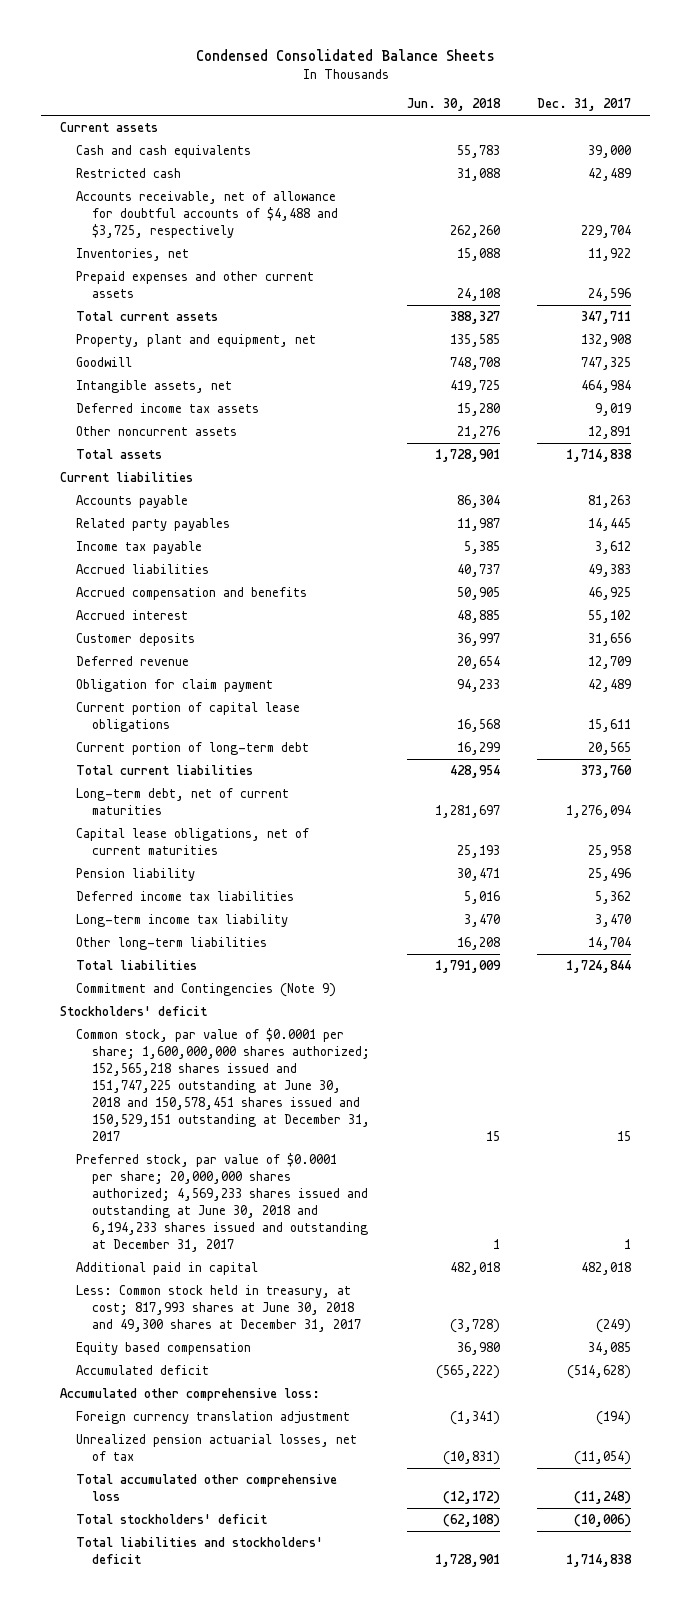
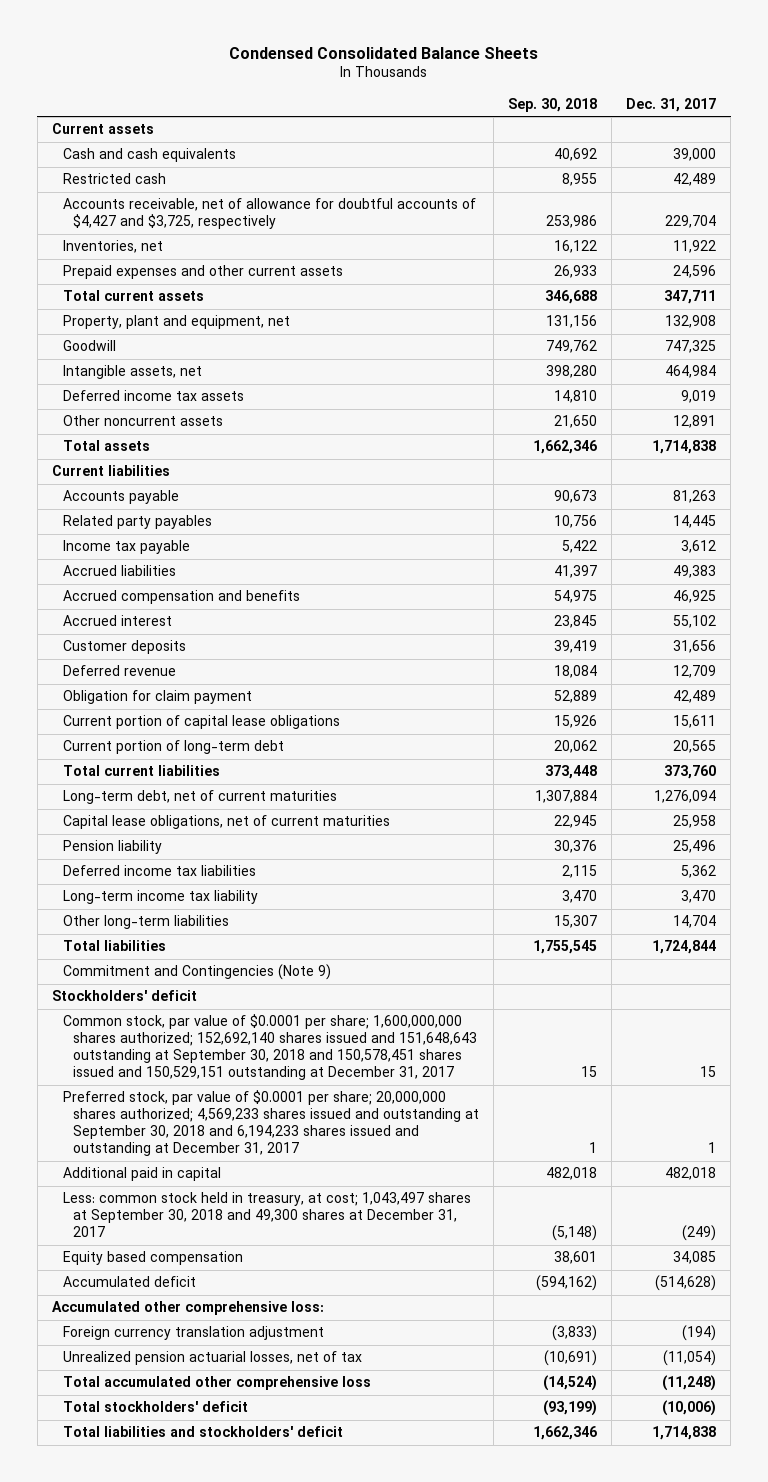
- | Jun. 30, 2018 | Dec. 31, 2017
+ | Sep. 30, 2018 | Dec. 31, 2017
- Accounts receivable, net of allowance for doubtful accounts of $4,488 and $3,725, respectively | 262,260 | 229,704
+ Accounts receivable, net of allowance for doubtful accounts of $4,427 and $3,725, respectively | 253,986 | 229,704
- Common stock, par value of $0.0001 per share; 1,600,000,000 shares authorized; 152,565,218 shares issued and 151,747,225 outstanding at June 30, 2018 and 150,578,451 shares issued and 150,529,151 outstanding at December 31, 2017 | 15 | 15
- Preferred stock, par value of $0.0001 per share; 20,000,000 shares authorized; 4,569,233 shares issued and outstanding at June 30, 2018 and 6,194,233 shares issued and outstanding at December 31, 2017 | 1 | 1
+ Common stock, par value of $0.0001 per share; 1,600,000,000 shares authorized; 152,692,140 shares issued and 151,648,643 outstanding at September 30, 2018 and 150,578,451 shares issued and 150,529,151 outstanding at December 31, 2017 | 15 | 15
+ Preferred stock, par value of $0.0001 per share; 20,000,000 shares authorized; 4,569,233 shares issued and outstanding at September 30, 2018 and 6,194,233 shares issued and outstanding at December 31, 2017 | 1 | 1
- Less: Common stock held in treasury, at cost; 817,993 shares at June 30, 2018 and 49,300 shares at December 31, 2017 | (3,728) | (249)
+ Less: common stock held in treasury, at cost; 1,043,497 shares at September 30, 2018 and 49,300 shares at December 31, 2017 | (5,148) | (249)

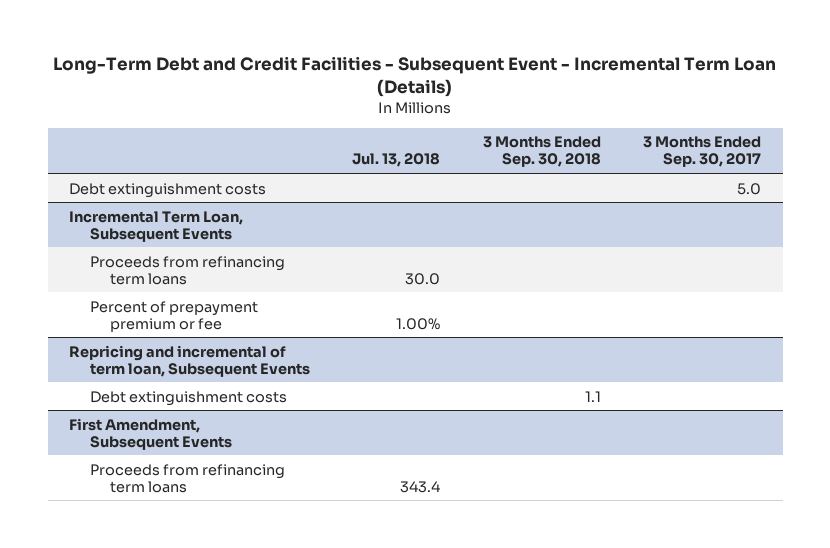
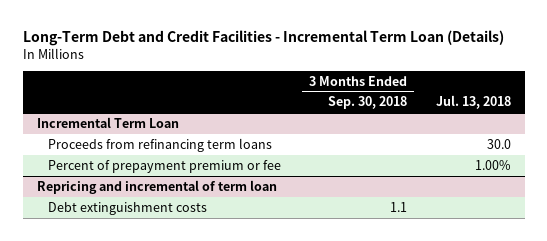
- Long-Term Debt and Credit Facilities - Subsequent Event - Incremental Term Loan (Details)
+ Long-Term Debt and Credit Facilities - Incremental Term Loan (Details)
- | Jul. 13, 2018 | 3 Months Ended Sep. 30, 2018 | 3 Months Ended Sep. 30, 2017
+ | 3 Months Ended Sep. 30, 2018 | Jul. 13, 2018
- Debt extinguishment costs | | | 5.0
- Incremental Term Loan, Subsequent Events
+ Incremental Term Loan
- Repricing and incremental of term loan, Subsequent Events
+ Repricing and incremental of term loan
- First Amendment, Subsequent Events
- Proceeds from refinancing term loans | 343.4 | |

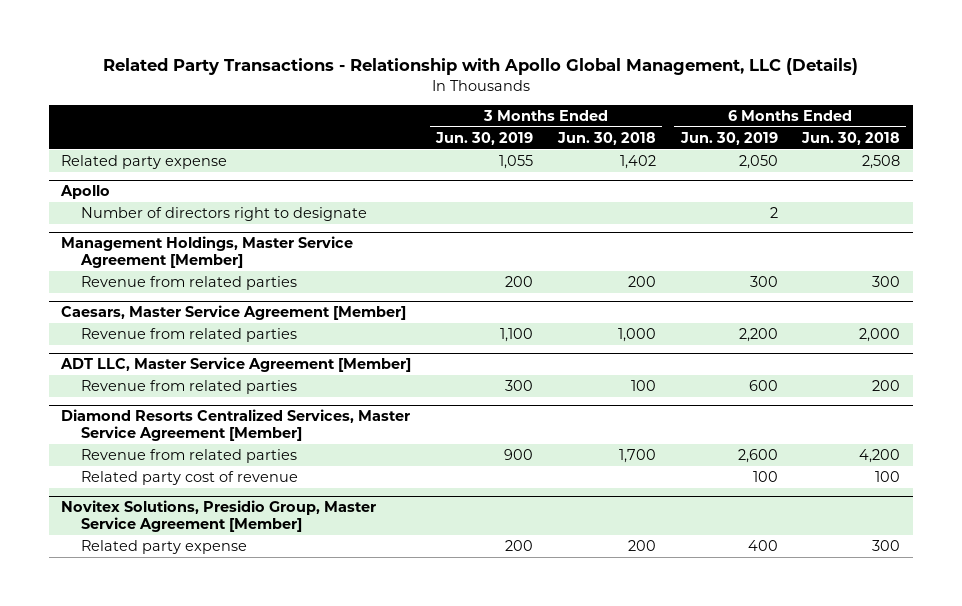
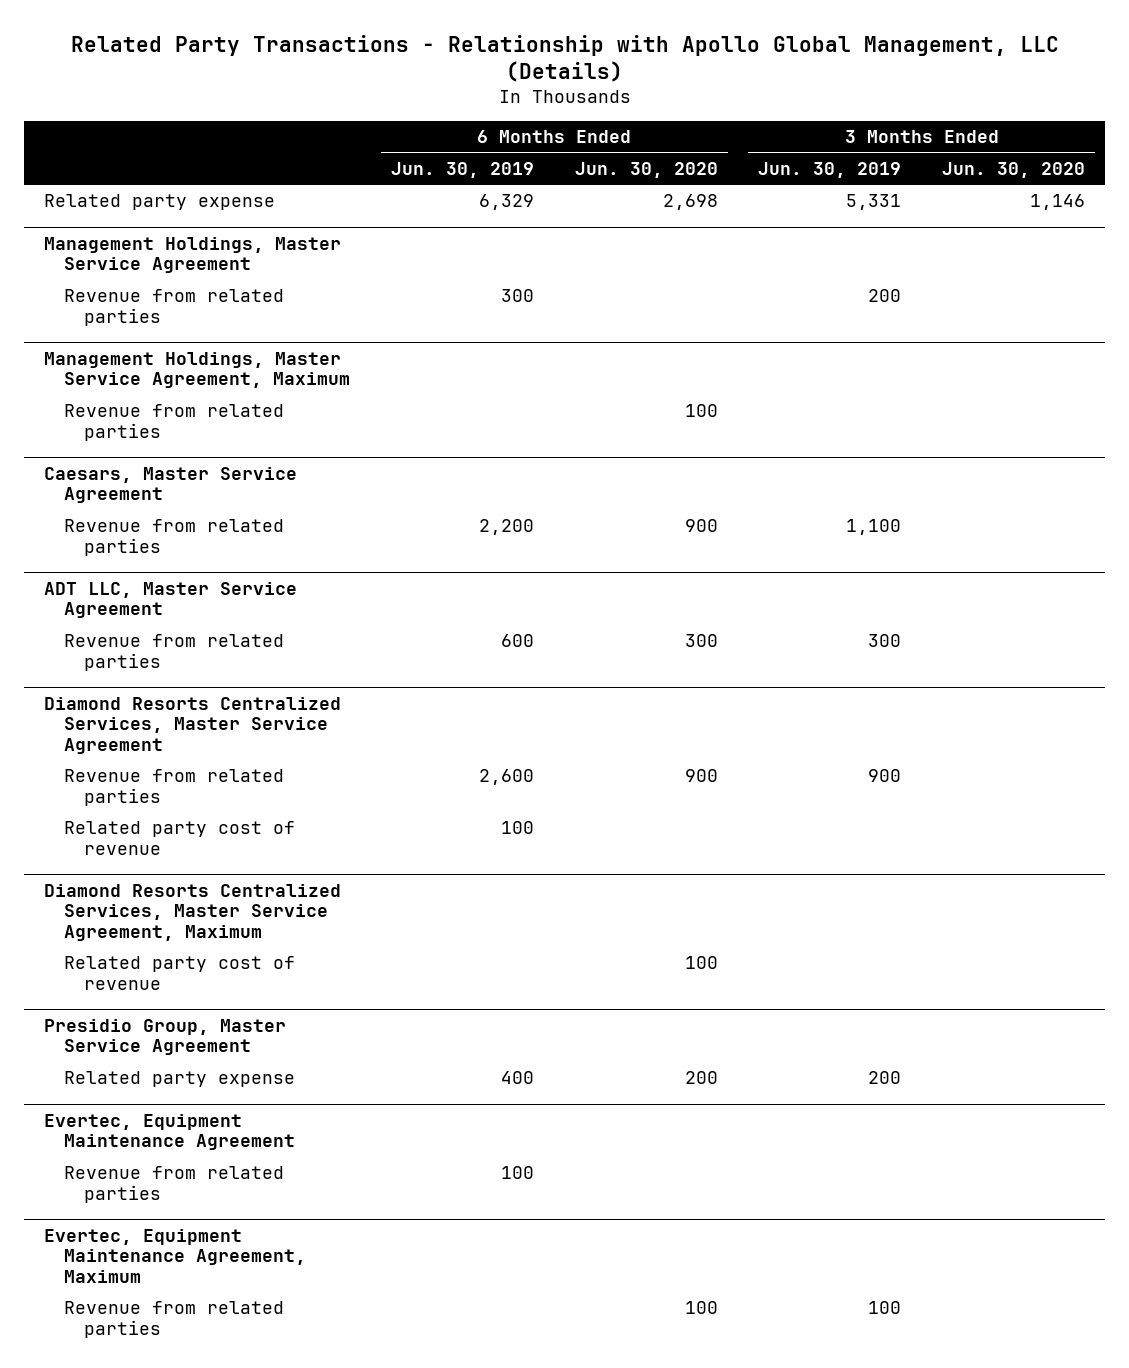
- | 3 Months Ended Jun. 30, 2019 | 3 Months Ended Jun. 30, 2018 | 6 Months Ended Jun. 30, 2019 | 6 Months Ended Jun. 30, 2018
+ | 6 Months Ended Jun. 30, 2019 | 6 Months Ended Jun. 30, 2020 | 3 Months Ended Jun. 30, 2019 | 3 Months Ended Jun. 30, 2020
- Related party expense | 1,055 | 1,402 | 2,050 | 2,508
- Apollo
- Number of directors right to designate | | | 2 |
- Management Holdings, Master Service Agreement [Member]
+ Related party expense | 6,329 | 2,698 | 5,331 | 1,146
+ Management Holdings, Master Service Agreement
- Caesars, Master Service Agreement [Member]
+ Management Holdings, Master Service Agreement, Maximum
+ Revenue from related parties | | 100 | |
+ Caesars, Master Service Agreement
- ADT LLC, Master Service Agreement [Member]
+ ADT LLC, Master Service Agreement
- Diamond Resorts Centralized Services, Master Service Agreement [Member]
+ Diamond Resorts Centralized Services, Master Service Agreement
- Novitex Solutions, Presidio Group, Master Service Agreement [Member]
+ Diamond Resorts Centralized Services, Master Service Agreement, Maximum
+ Related party cost of revenue | | 100 | |
+ Presidio Group, Master Service Agreement
+ Evertec, Equipment Maintenance Agreement
+ Revenue from related parties | 100 | | |
+ Evertec, Equipment Maintenance Agreement, Maximum
+ Revenue from related parties | | 100 | 100 |

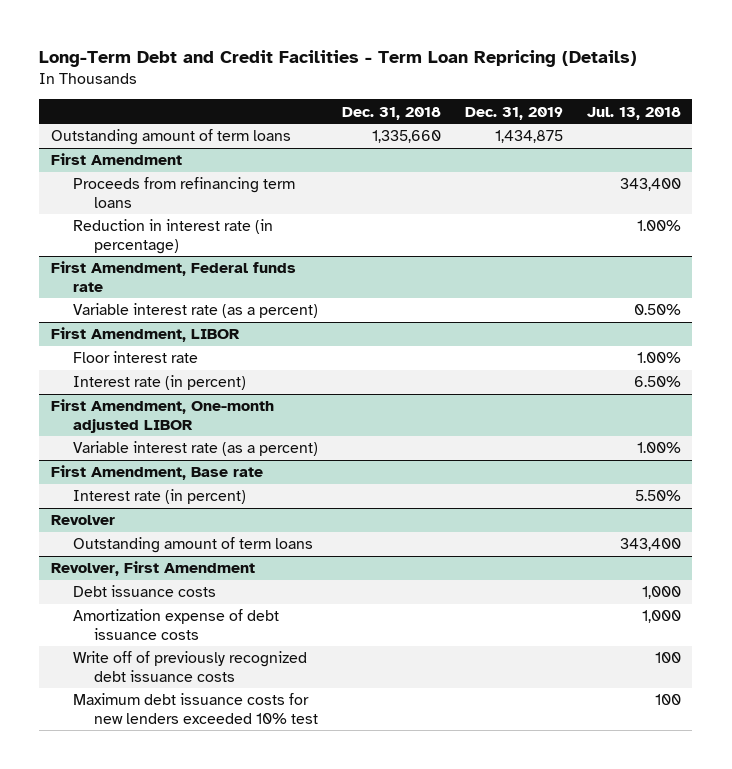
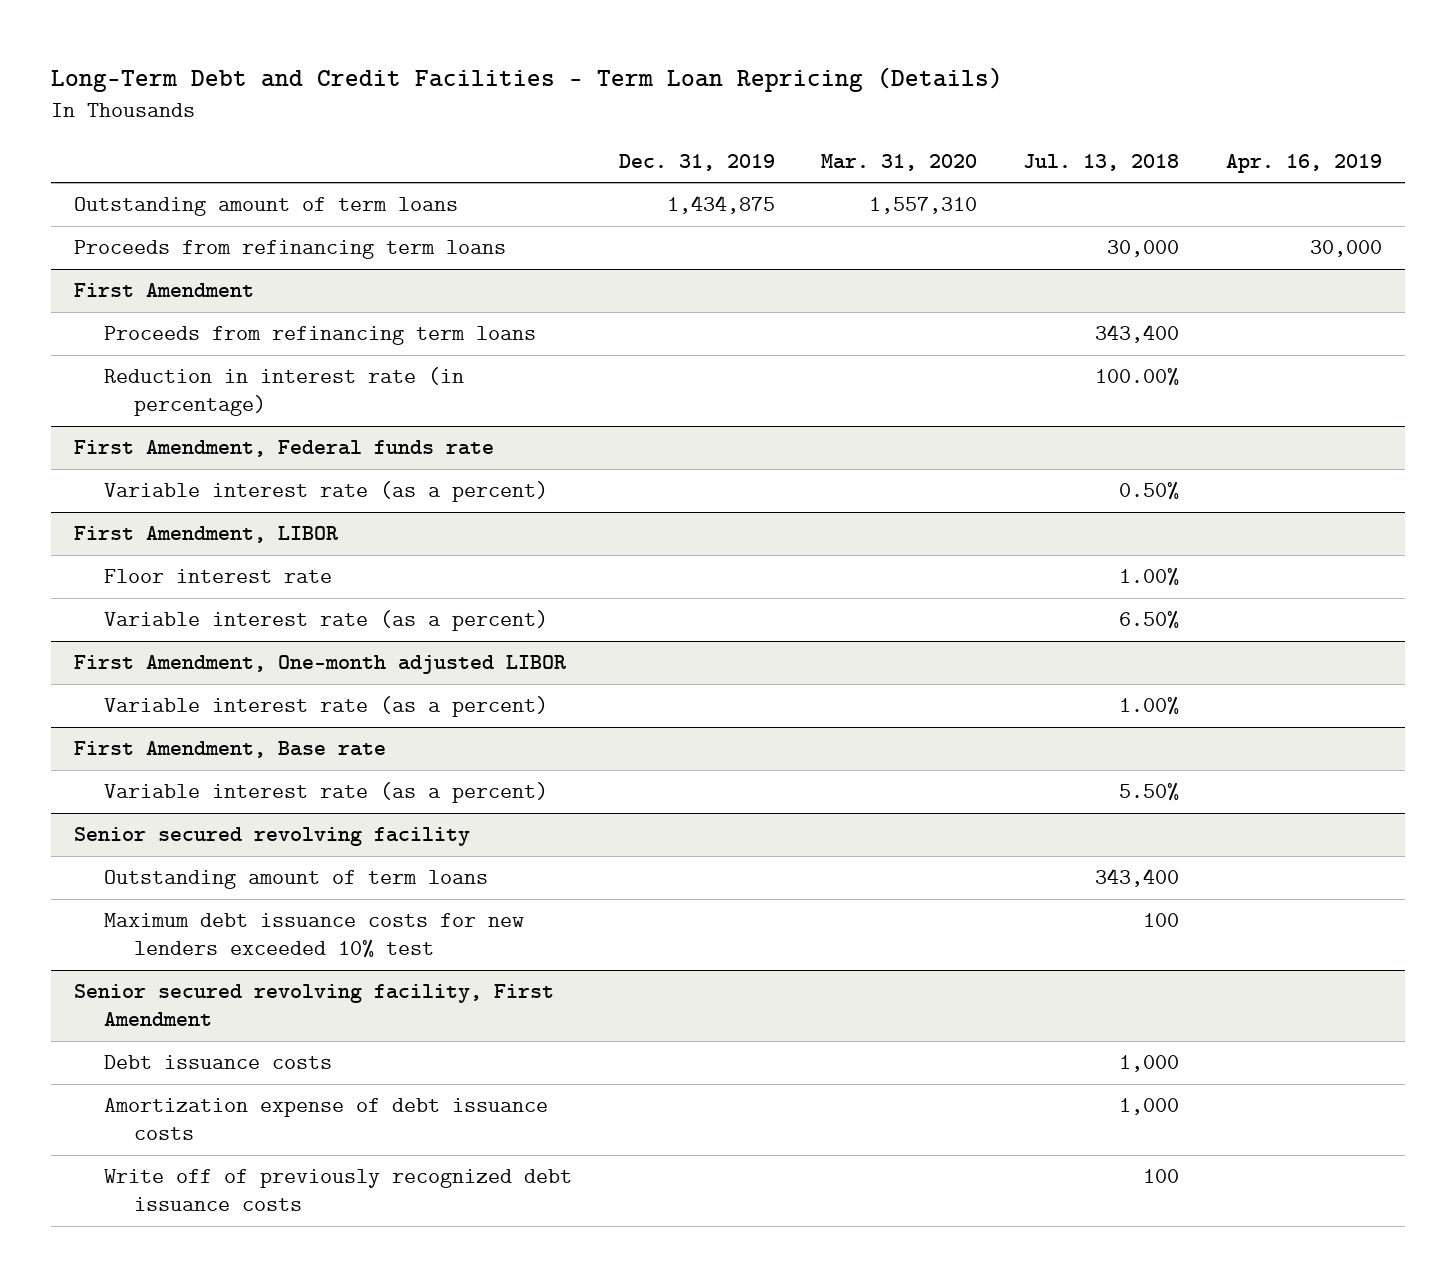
- | Dec. 31, 2018 | Dec. 31, 2019 | Jul. 13, 2018
+ | Dec. 31, 2019 | Mar. 31, 2020 | Jul. 13, 2018 | Apr. 16, 2019
+ Proceeds from refinancing term loans | | | 30,000 | 30,000
@ First Amendment
- Reduction in interest rate (in percentage) | | | 1.00%
+ Reduction in interest rate (in percentage) | | | 100.00% |
@ First Amendment, LIBOR
- Interest rate (in percent) | | | 6.50%
+ Variable interest rate (as a percent) | | | 6.50% |
@ First Amendment, Base rate
- Interest rate (in percent) | | | 5.50%
- Revolver
@ First Amendment, Base rate
+ Variable interest rate (as a percent) | | | 5.50% |
+ Senior secured revolving facility
- Revolver, First Amendment
+ Maximum debt issuance costs for new lenders exceeded 10% test | | | 100 |
+ Senior secured revolving facility, First Amendment
- Maximum debt issuance costs for new lenders exceeded 10% test | | | 100

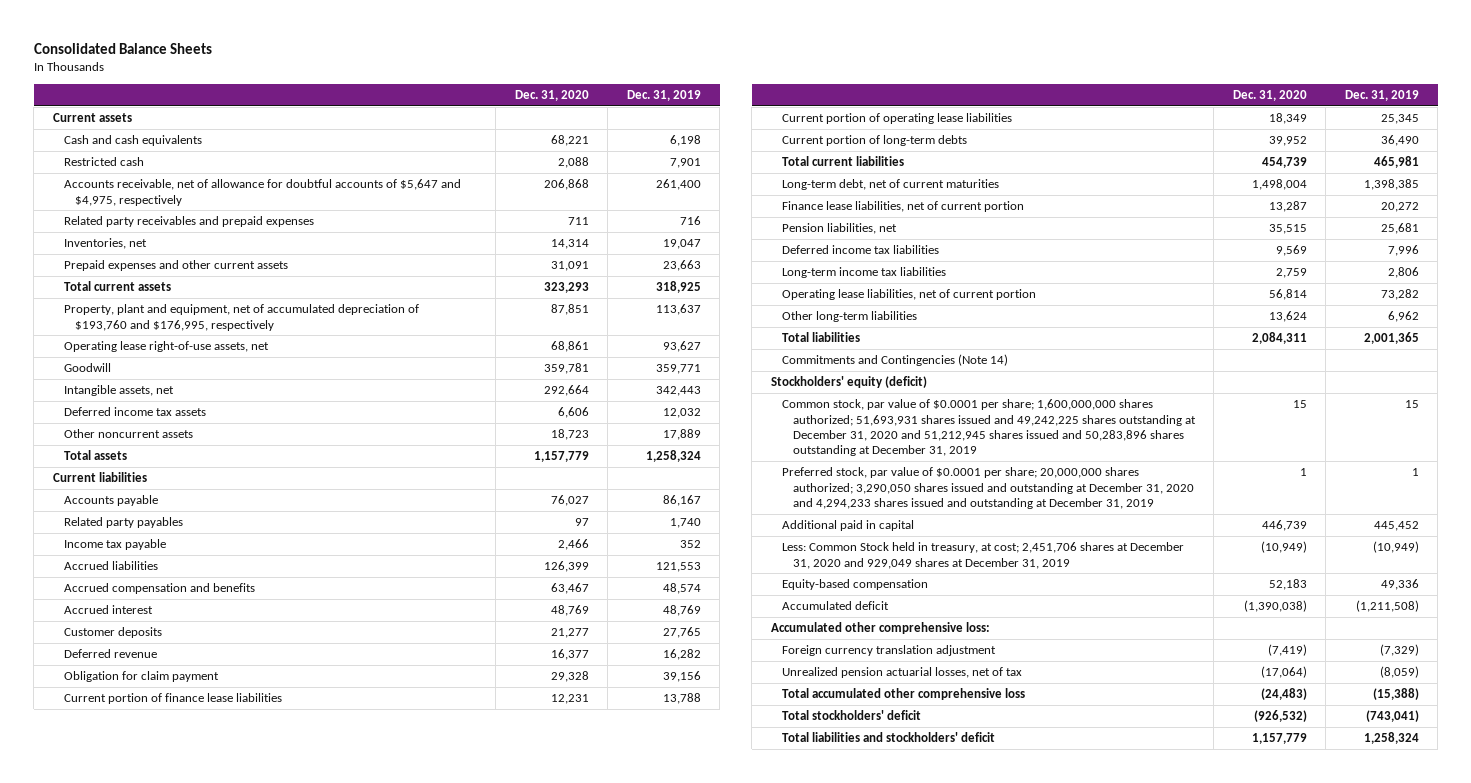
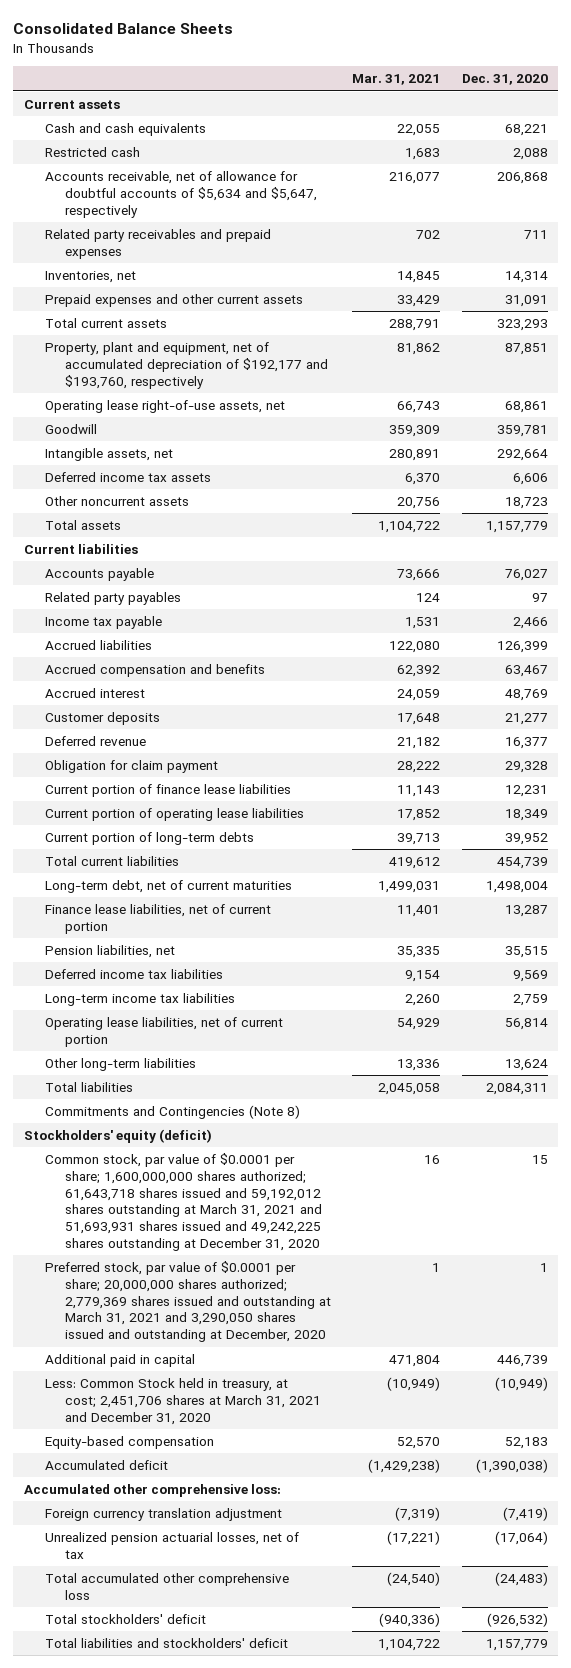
- | Dec. 31, 2020 | Dec. 31, 2019
+ | Mar. 31, 2021 | Dec. 31, 2020
- Accounts receivable, net of allowance for doubtful accounts of $5,647 and $4,975, respectively | 206,868 | 261,400
+ Accounts receivable, net of allowance for doubtful accounts of $5,634 and $5,647, respectively | 216,077 | 206,868
- Property, plant and equipment, net of accumulated depreciation of $193,760 and $176,995, respectively | 87,851 | 113,637
+ Property, plant and equipment, net of accumulated depreciation of $192,177 and $193,760, respectively | 81,862 | 87,851
- Commitments and Contingencies (Note 14)
+ Commitments and Contingencies (Note 8)
- Common stock, par value of $0.0001 per share; 1,600,000,000 shares authorized; 51,693,931 shares issued and 49,242,225 shares outstanding at December 31, 2020 and 51,212,945 shares issued and 50,283,896 shares outstanding at December 31, 2019 | 15 | 15
- Preferred stock, par value of $0.0001 per share; 20,000,000 shares authorized; 3,290,050 shares issued and outstanding at December 31, 2020 and 4,294,233 shares issued and outstanding at December 31, 2019 | 1 | 1
+ Common stock, par value of $0.0001 per share; 1,600,000,000 shares authorized; 61,643,718 shares issued and 59,192,012 shares outstanding at March 31, 2021 and 51,693,931 shares issued and 49,242,225 shares outstanding at December 31, 2020 | 16 | 15
+ Preferred stock, par value of $0.0001 per share; 20,000,000 shares authorized; 2,779,369 shares issued and outstanding at March 31, 2021 and 3,290,050 shares issued and outstanding at December, 2020 | 1 | 1
- Less: Common Stock held in treasury, at cost; 2,451,706 shares at December 31, 2020 and 929,049 shares at December 31, 2019 | (10,949) | (10,949)
+ Less: Common Stock held in treasury, at cost; 2,451,706 shares at March 31, 2021 and December 31, 2020 | (10,949) | (10,949)

